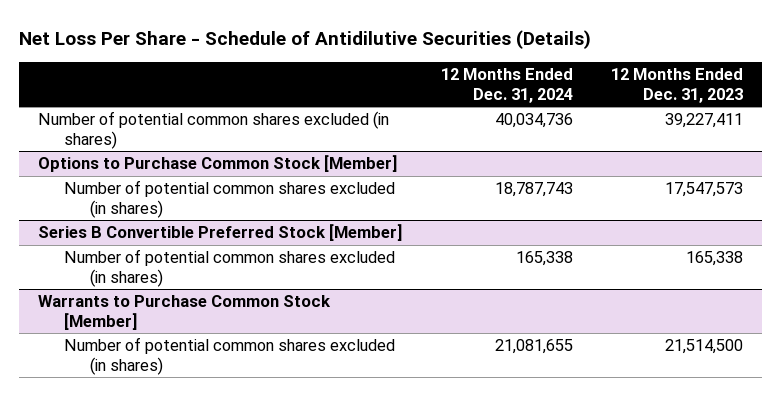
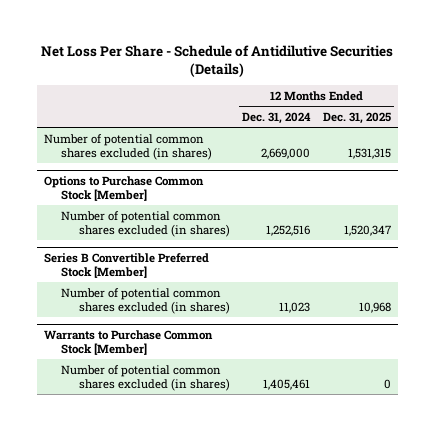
- | 12 Months Ended Dec. 31, 2024 | 12 Months Ended Dec. 31, 2023
+ | 12 Months Ended Dec. 31, 2024 | 12 Months Ended Dec. 31, 2025
- Number of potential common shares excluded (in shares) | 40,034,736 | 39,227,411
+ Number of potential common shares excluded (in shares) | 2,669,000 | 1,531,315
@ Options to Purchase Common Stock [Member]
- Number of potential common shares excluded (in shares) | 18,787,743 | 17,547,573
+ Number of potential common shares excluded (in shares) | 1,252,516 | 1,520,347
@ Series B Convertible Preferred Stock [Member]
- Number of potential common shares excluded (in shares) | 165,338 | 165,338
+ Number of potential common shares excluded (in shares) | 11,023 | 10,968
@ Warrants to Purchase Common Stock [Member]
- Number of potential common shares excluded (in shares) | 21,081,655 | 21,514,500
+ Number of potential common shares excluded (in shares) | 1,405,461 | 0

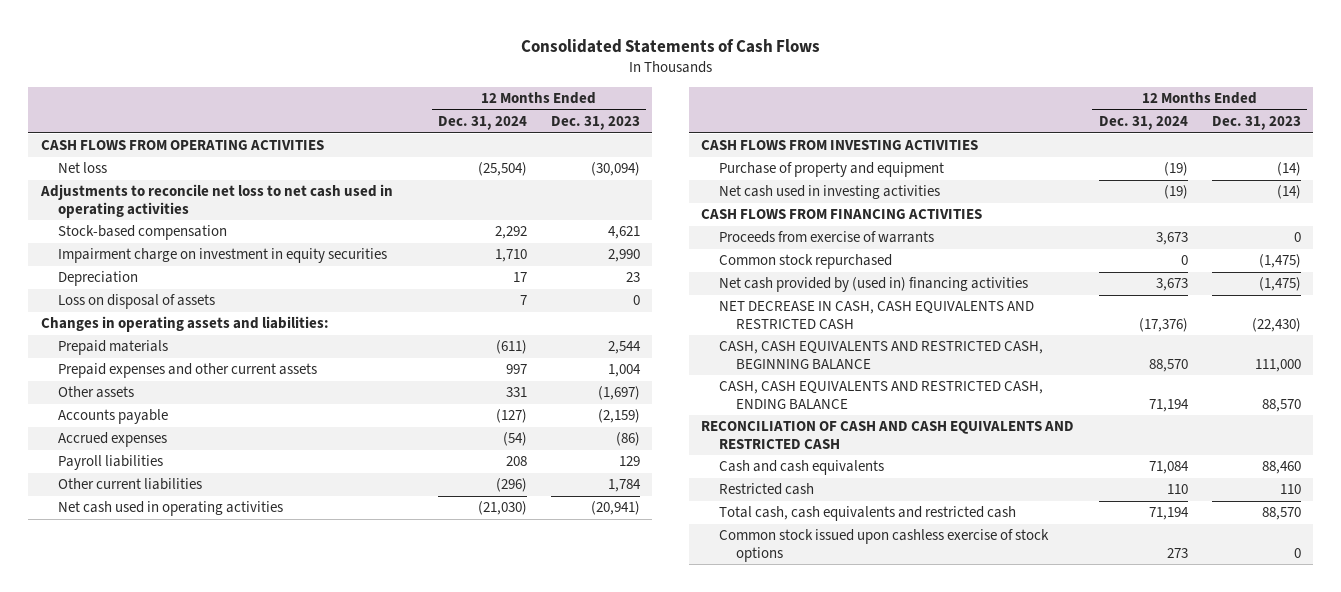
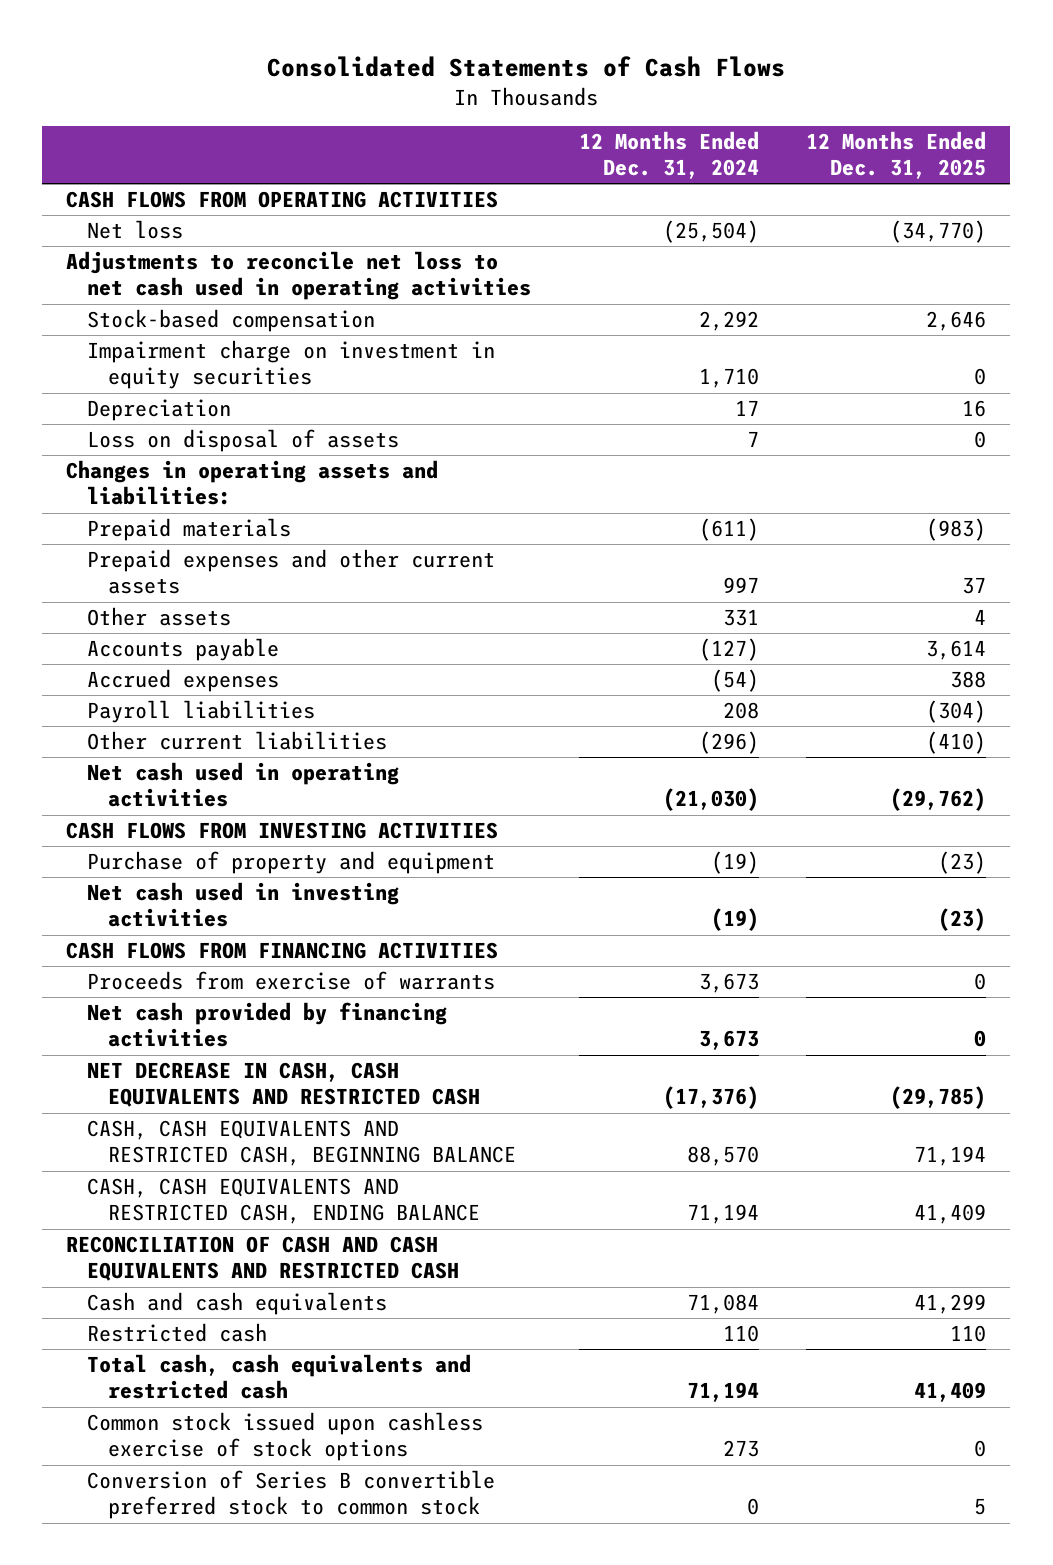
- | 12 Months Ended Dec. 31, 2024 | 12 Months Ended Dec. 31, 2023
+ | 12 Months Ended Dec. 31, 2024 | 12 Months Ended Dec. 31, 2025
- Common stock repurchased | 0 | (1,475)
- Net cash provided by (used in) financing activities | 3,673 | (1,475)
+ Net cash provided by financing activities | 3,673 | 0
+ Conversion of Series B convertible preferred stock to common stock | 0 | 5

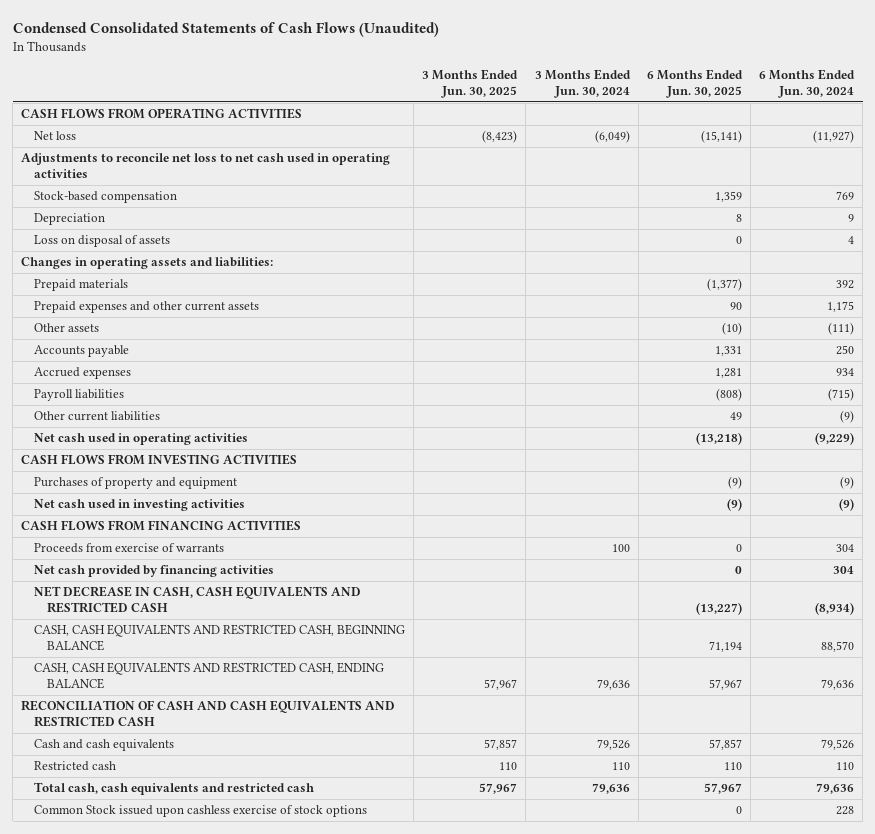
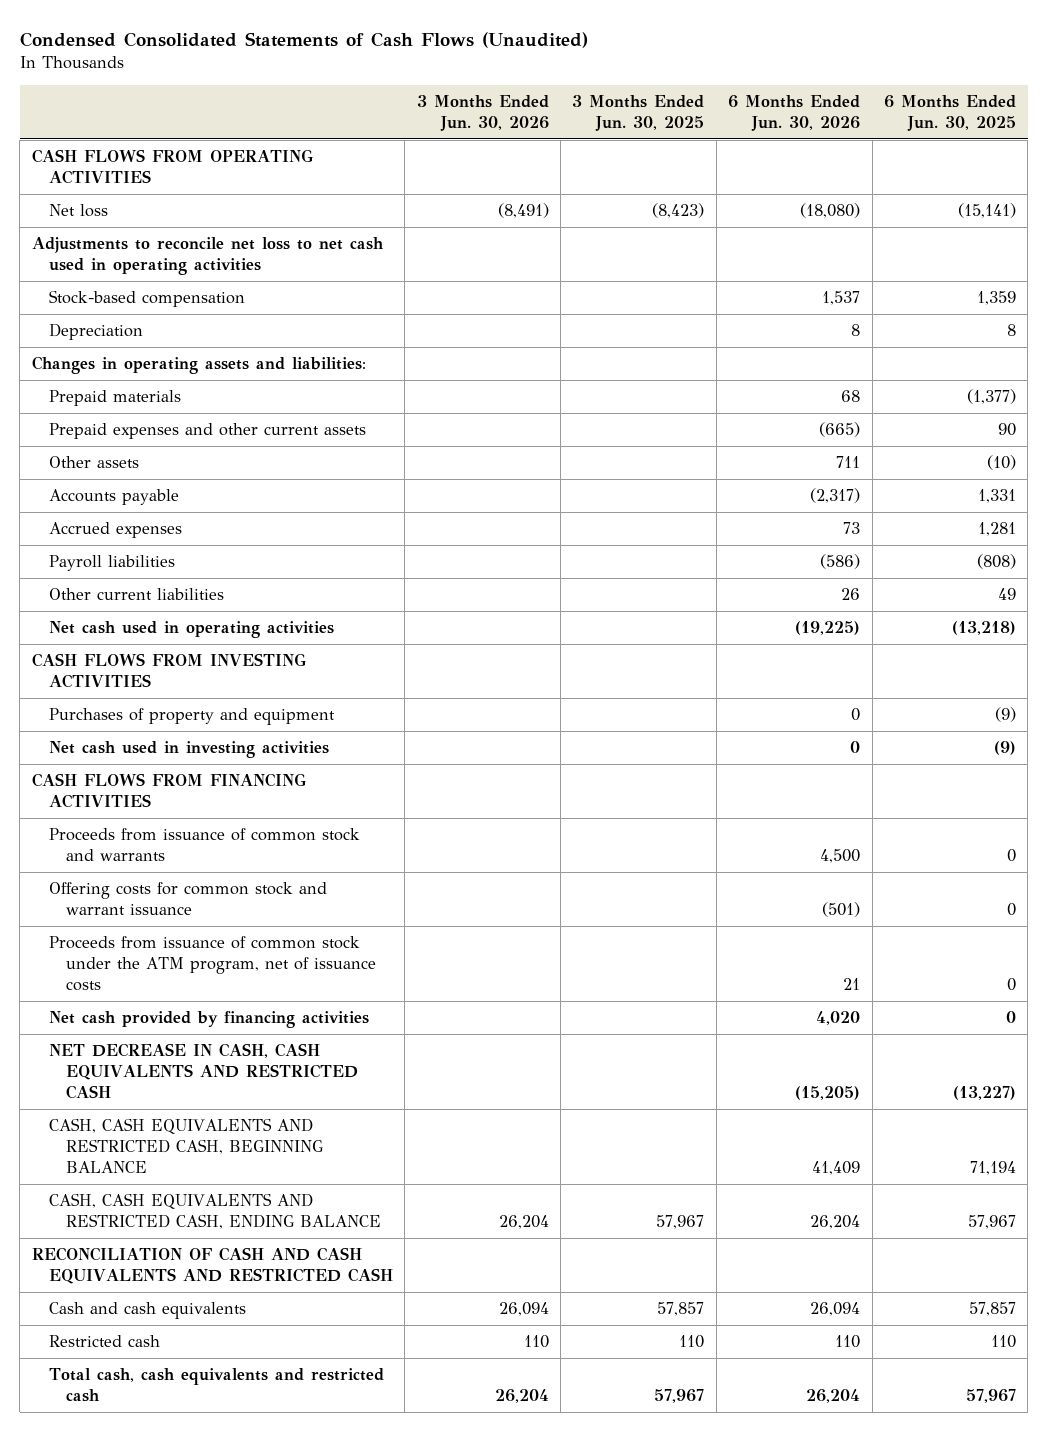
- | 3 Months Ended Jun. 30, 2025 | 3 Months Ended Jun. 30, 2024 | 6 Months Ended Jun. 30, 2025 | 6 Months Ended Jun. 30, 2024
+ | 3 Months Ended Jun. 30, 2026 | 3 Months Ended Jun. 30, 2025 | 6 Months Ended Jun. 30, 2026 | 6 Months Ended Jun. 30, 2025
- Loss on disposal of assets | | | 0 | 4
- Proceeds from exercise of warrants | | 100 | 0 | 304
+ Proceeds from issuance of common stock and warrants | | | 4,500 | 0
+ Offering costs for common stock and warrant issuance | | | (501) | 0
+ Proceeds from issuance of common stock under the ATM program, net of issuance costs | | | 21 | 0
- Common Stock issued upon cashless exercise of stock options | | | 0 | 228

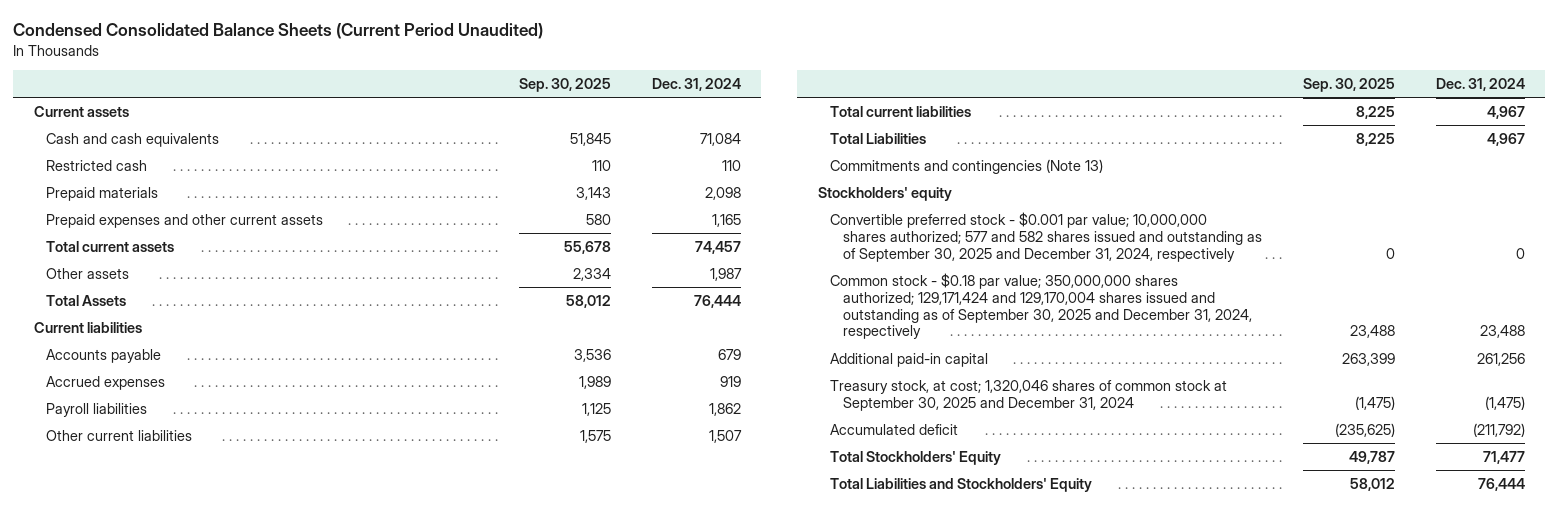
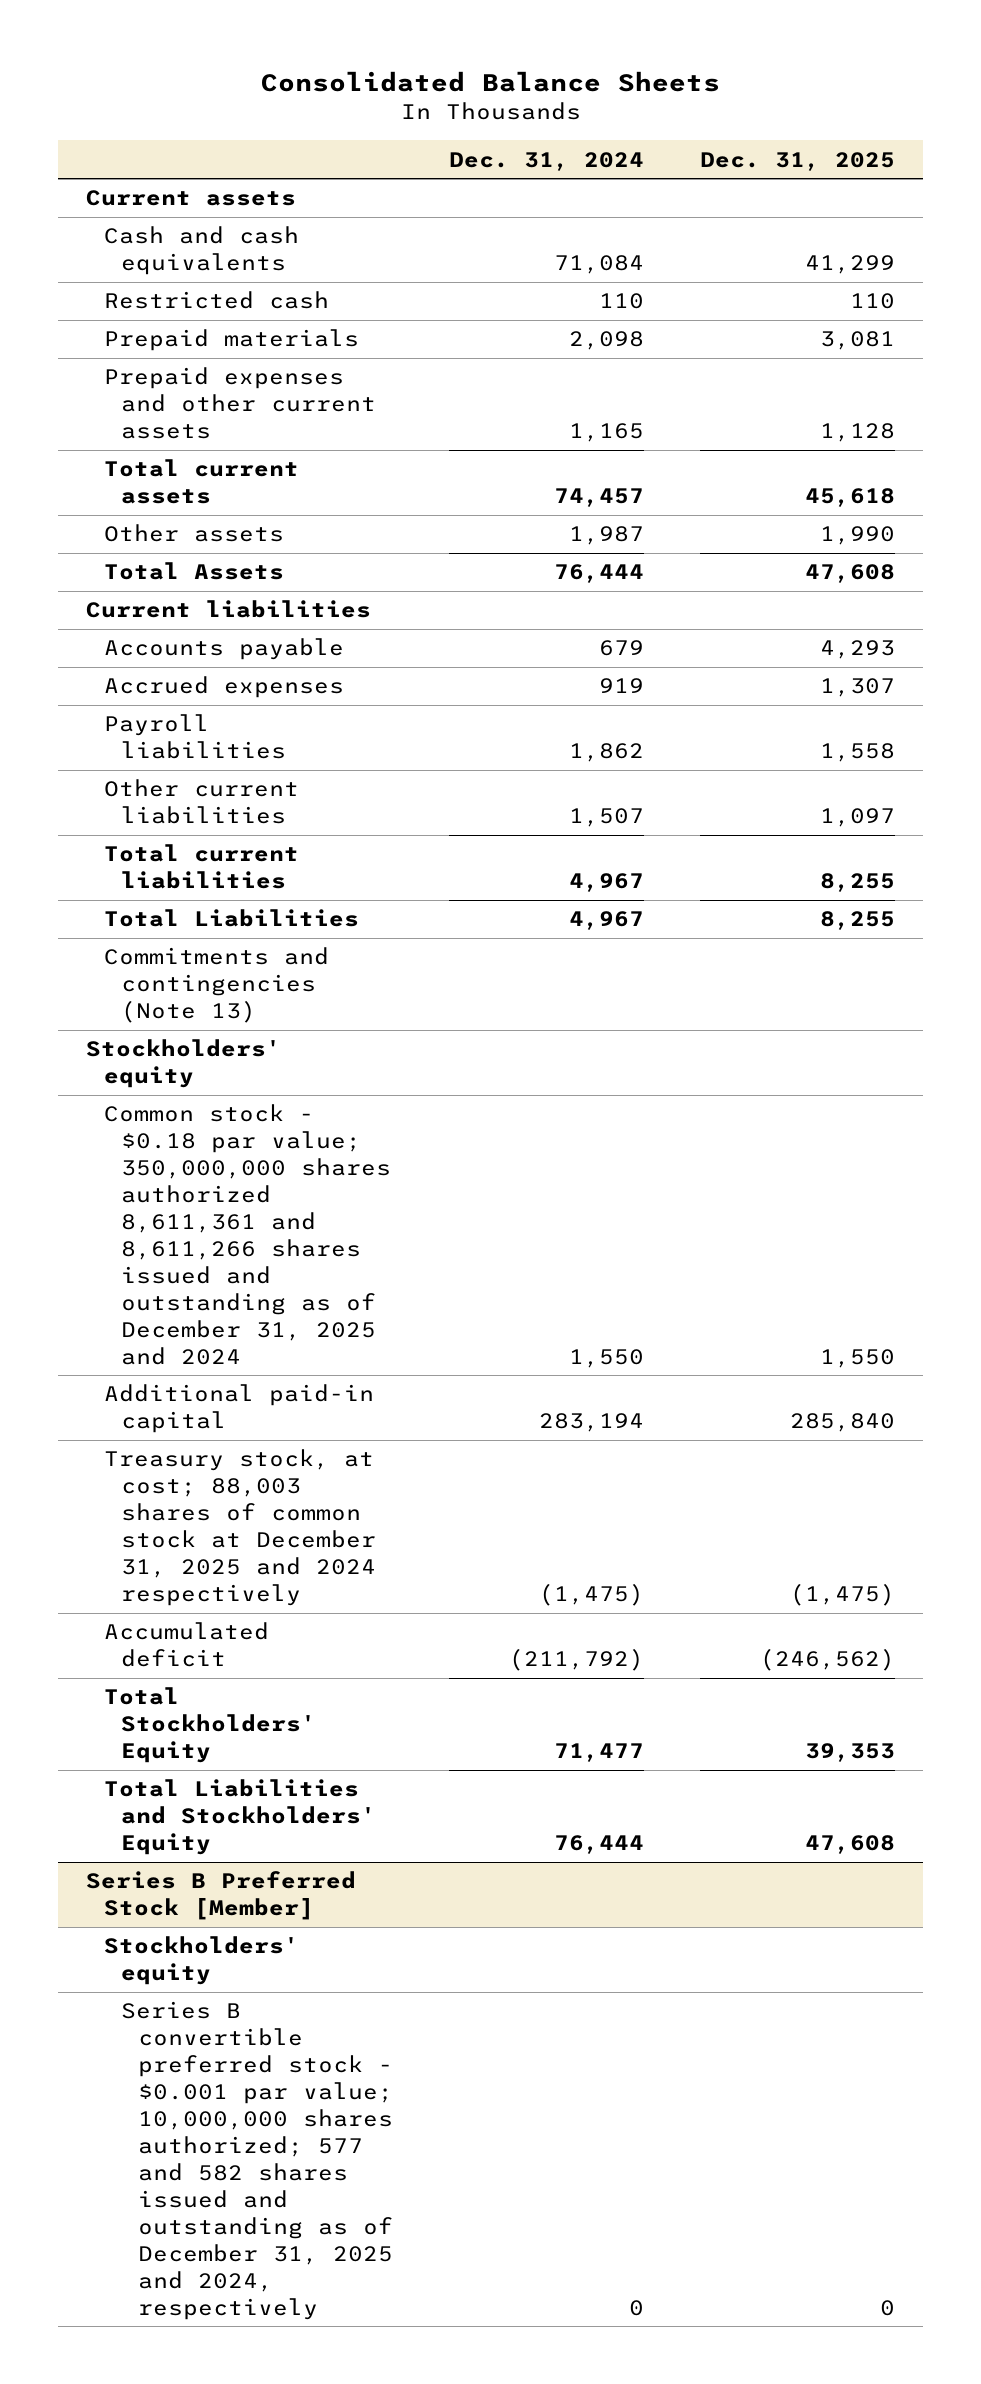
- Condensed Consolidated Balance Sheets (Current Period Unaudited)
+ Consolidated Balance Sheets
- | Sep. 30, 2025 | Dec. 31, 2024
+ | Dec. 31, 2024 | Dec. 31, 2025
- Convertible preferred stock - $0.001 par value; 10,000,000 shares authorized; 577 and 582 shares issued and outstanding as of September 30, 2025 and December 31, 2024, respectively | 0 | 0
- Common stock - $0.18 par value; 350,000,000 shares authorized; 129,171,424 and 129,170,004 shares issued and outstanding as of September 30, 2025 and December 31, 2024, respectively | 23,488 | 23,488
- Additional paid-in capital | 263,399 | 261,256
- Treasury stock, at cost; 1,320,046 shares of common stock at September 30, 2025 and December 31, 2024 | (1,475) | (1,475)
+ Common stock - $0.18 par value; 350,000,000 shares authorized 8,611,361 and 8,611,266 shares issued and outstanding as of December 31, 2025 and 2024 | 1,550 | 1,550
+ Additional paid-in capital | 283,194 | 285,840
+ Treasury stock, at cost; 88,003 shares of common stock at December 31, 2025 and 2024 respectively | (1,475) | (1,475)
+ Series B Preferred Stock [Member]
+ Stockholders' equity
+ Series B convertible preferred stock - $0.001 par value; 10,000,000 shares authorized; 577 and 582 shares issued and outstanding as of December 31, 2025 and 2024, respectively | 0 | 0

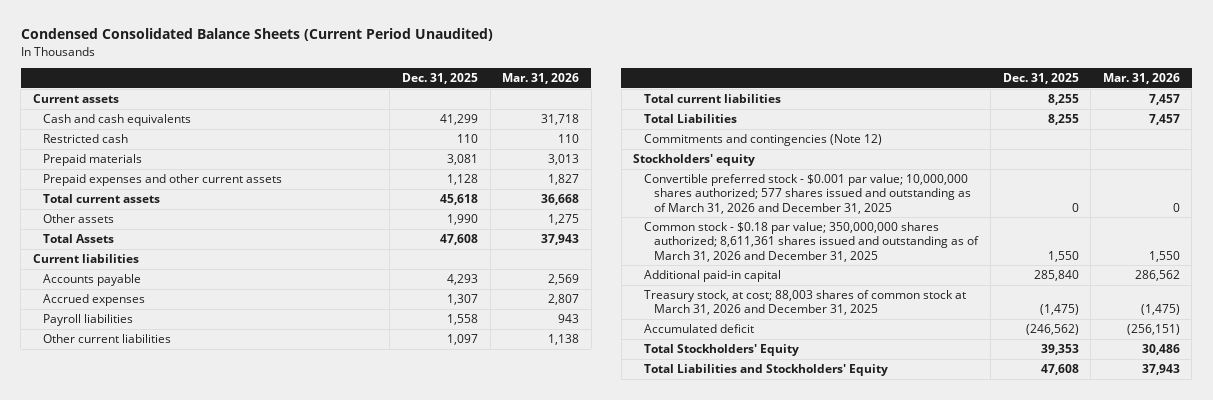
- Consolidated Balance Sheets
+ Condensed Consolidated Balance Sheets (Current Period Unaudited)
- | Dec. 31, 2024 | Dec. 31, 2025
+ | Dec. 31, 2025 | Mar. 31, 2026
- Commitments and contingencies (Note 13)
+ Commitments and contingencies (Note 12)
- Common stock - $0.18 par value; 350,000,000 shares authorized 8,611,361 and 8,611,266 shares issued and outstanding as of December 31, 2025 and 2024 | 1,550 | 1,550
+ Convertible preferred stock - $0.001 par value; 10,000,000 shares authorized; 577 shares issued and outstanding as of March 31, 2026 and December 31, 2025 | 0 | 0
+ Common stock - $0.18 par value; 350,000,000 shares authorized; 8,611,361 shares issued and outstanding as of March 31, 2026 and December 31, 2025 | 1,550 | 1,550
- Treasury stock, at cost; 88,003 shares of common stock at December 31, 2025 and 2024 respectively | (1,475) | (1,475)
+ Treasury stock, at cost; 88,003 shares of common stock at March 31, 2026 and December 31, 2025 | (1,475) | (1,475)
- Series B Preferred Stock [Member]
- Stockholders' equity
- Series B convertible preferred stock - $0.001 par value; 10,000,000 shares authorized; 577 and 582 shares issued and outstanding as of December 31, 2025 and 2024, respectively | 0 | 0

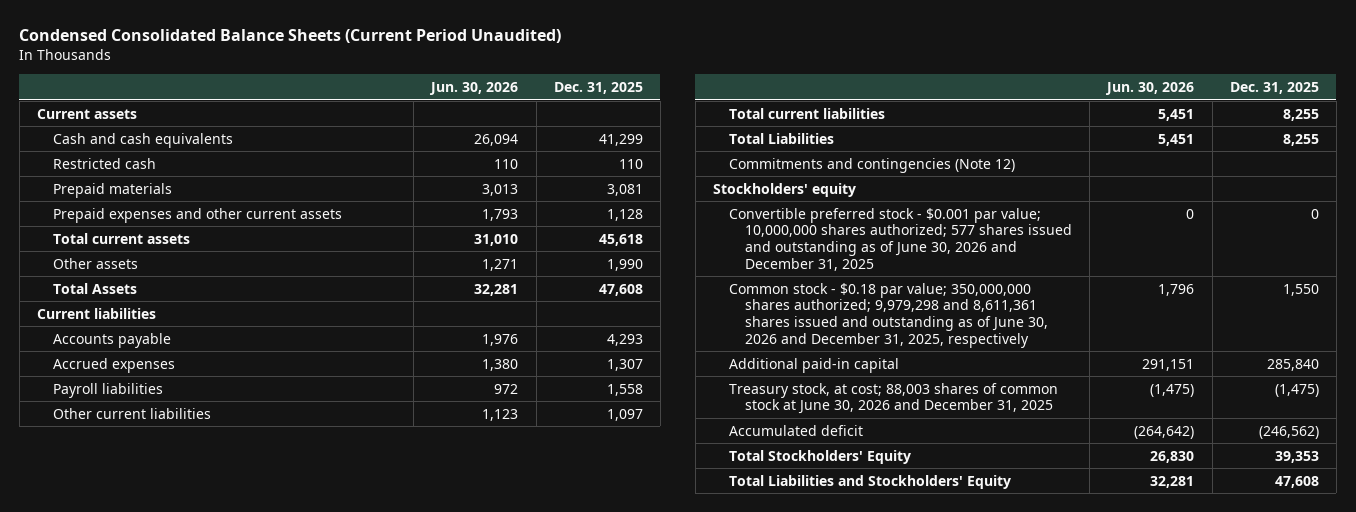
- | Dec. 31, 2025 | Mar. 31, 2026
+ | Jun. 30, 2026 | Dec. 31, 2025
- Convertible preferred stock - $0.001 par value; 10,000,000 shares authorized; 577 shares issued and outstanding as of March 31, 2026 and December 31, 2025 | 0 | 0
- Common stock - $0.18 par value; 350,000,000 shares authorized; 8,611,361 shares issued and outstanding as of March 31, 2026 and December 31, 2025 | 1,550 | 1,550
+ Convertible preferred stock - $0.001 par value; 10,000,000 shares authorized; 577 shares issued and outstanding as of June 30, 2026 and December 31, 2025 | 0 | 0
+ Common stock - $0.18 par value; 350,000,000 shares authorized; 9,979,298 and 8,611,361 shares issued and outstanding as of June 30, 2026 and December 31, 2025, respectively | 1,796 | 1,550
- Treasury stock, at cost; 88,003 shares of common stock at March 31, 2026 and December 31, 2025 | (1,475) | (1,475)
+ Treasury stock, at cost; 88,003 shares of common stock at June 30, 2026 and December 31, 2025 | (1,475) | (1,475)

